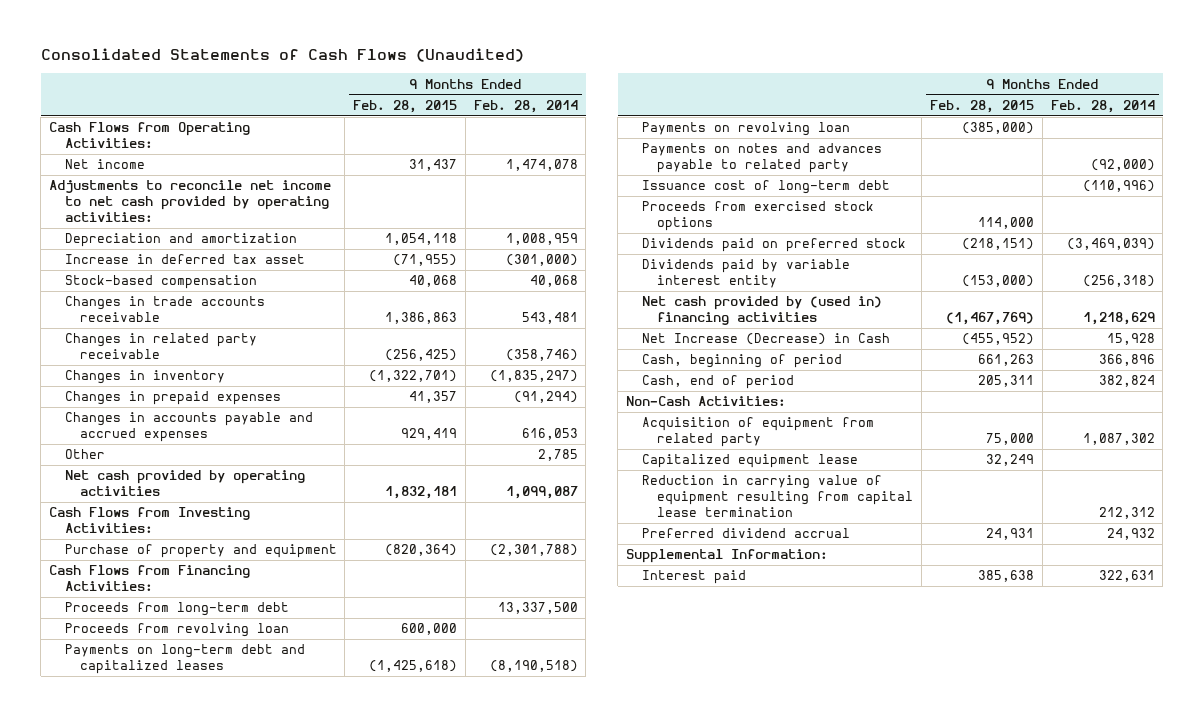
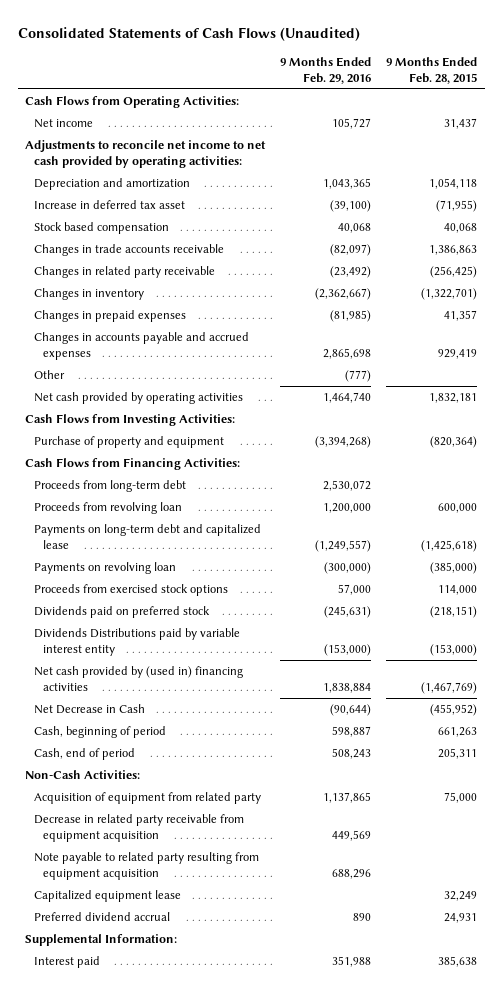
- | 9 Months Ended Feb. 28, 2015 | 9 Months Ended Feb. 28, 2014
+ | 9 Months Ended Feb. 29, 2016 | 9 Months Ended Feb. 28, 2015
- Stock-based compensation | 40,068 | 40,068
+ Stock based compensation | 40,068 | 40,068
- Payments on long-term debt and capitalized leases | (1,425,618) | (8,190,518)
+ Payments on long-term debt and capitalized lease | (1,249,557) | (1,425,618)
- Payments on notes and advances payable to related party | | (92,000)
- Issuance cost of long-term debt | | (110,996)
- Dividends paid by variable interest entity | (153,000) | (256,318)
+ Dividends Distributions paid by variable interest entity | (153,000) | (153,000)
- Net Increase (Decrease) in Cash | (455,952) | 15,928
+ Net Decrease in Cash | (90,644) | (455,952)
+ Decrease in related party receivable from equipment acquisition | 449,569 |
+ Note payable to related party resulting from equipment acquisition | 688,296 |
- Reduction in carrying value of equipment resulting from capital lease termination | | 212,312

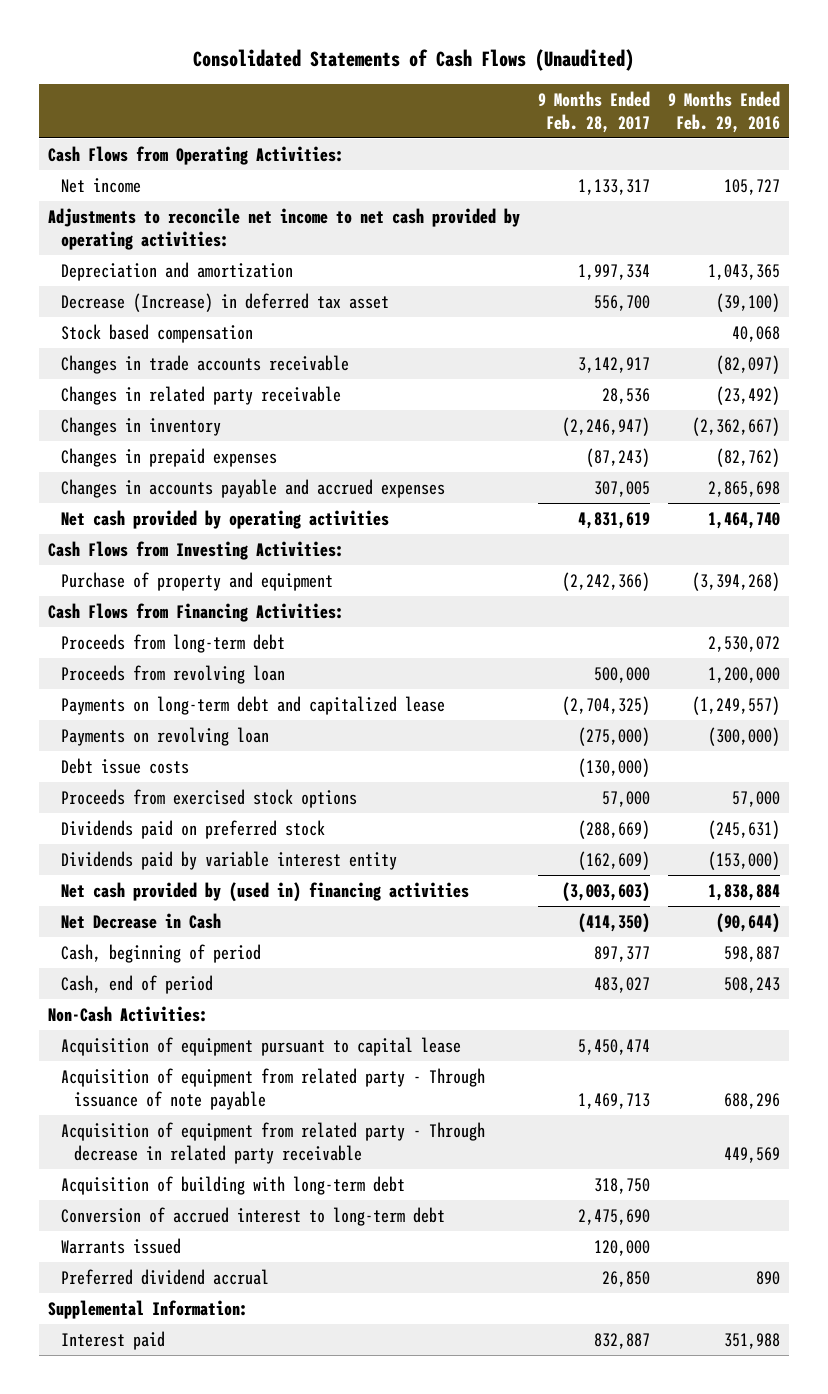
- | 9 Months Ended Feb. 29, 2016 | 9 Months Ended Feb. 28, 2015
+ | 9 Months Ended Feb. 28, 2017 | 9 Months Ended Feb. 29, 2016
- Increase in deferred tax asset | (39,100) | (71,955)
+ Decrease (Increase) in deferred tax asset | 556,700 | (39,100)
- Changes in prepaid expenses | (81,985) | 41,357
+ Changes in prepaid expenses | (87,243) | (82,762)
- Other | (777) |
+ Debt issue costs | (130,000) |
- Dividends Distributions paid by variable interest entity | (153,000) | (153,000)
+ Dividends paid by variable interest entity | (162,609) | (153,000)
- Acquisition of equipment from related party | 1,137,865 | 75,000
- Decrease in related party receivable from equipment acquisition | 449,569 |
- Note payable to related party resulting from equipment acquisition | 688,296 |
- Capitalized equipment lease | | 32,249
+ Acquisition of equipment pursuant to capital lease | 5,450,474 |
+ Acquisition of equipment from related party - Through issuance of note payable | 1,469,713 | 688,296
+ Acquisition of equipment from related party - Through decrease in related party receivable | | 449,569
+ Acquisition of building with long-term debt | 318,750 |
+ Conversion of accrued interest to long-term debt | 2,475,690 |
+ Warrants issued | 120,000 |

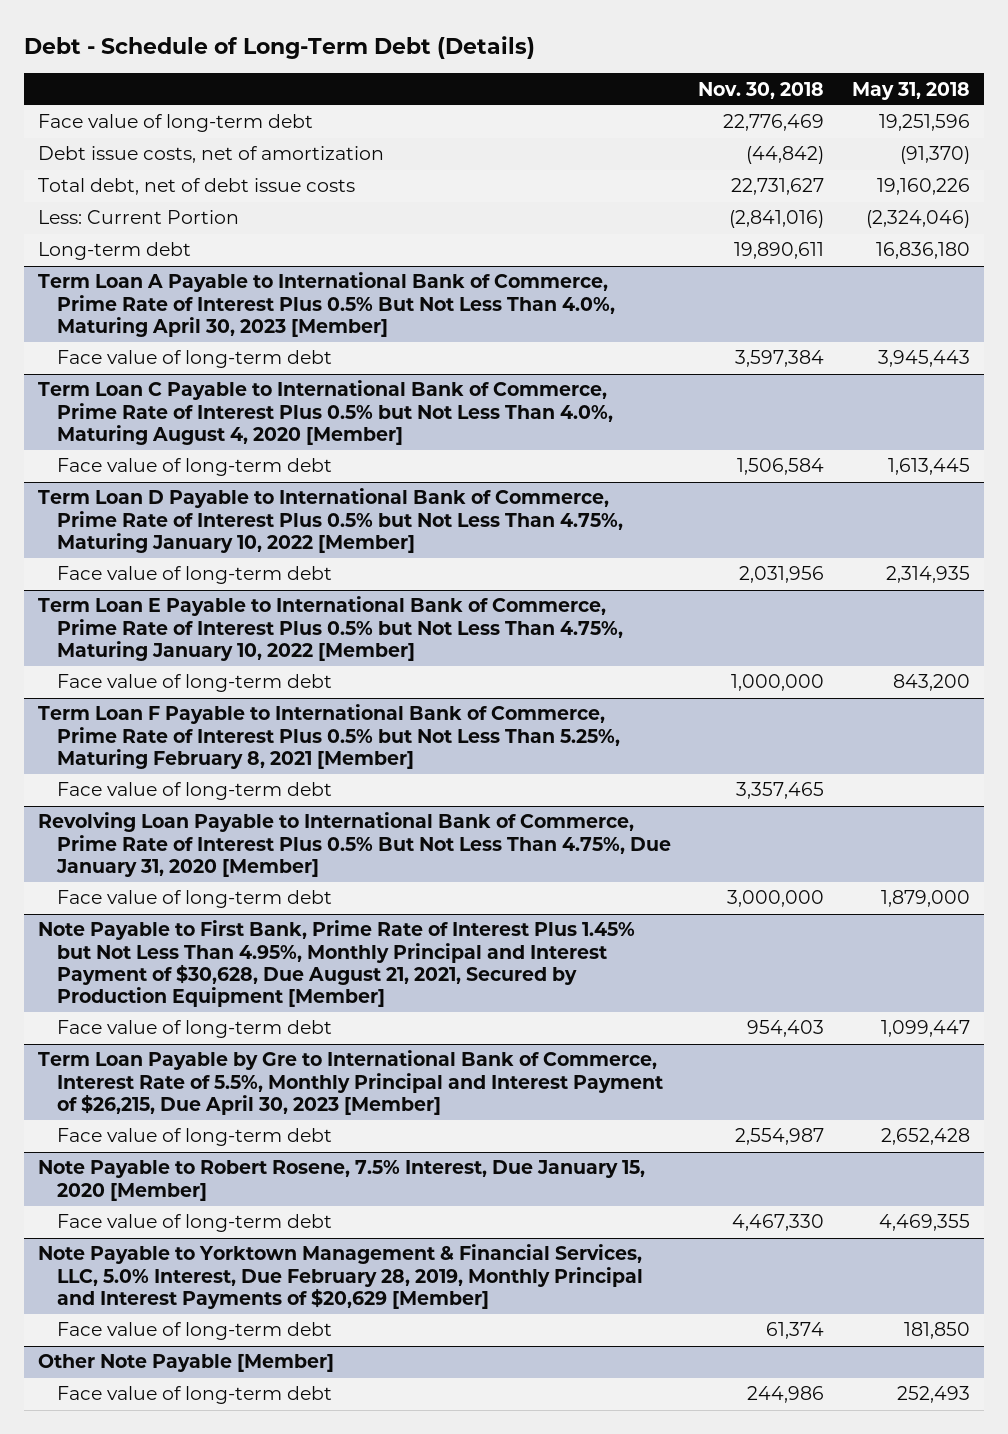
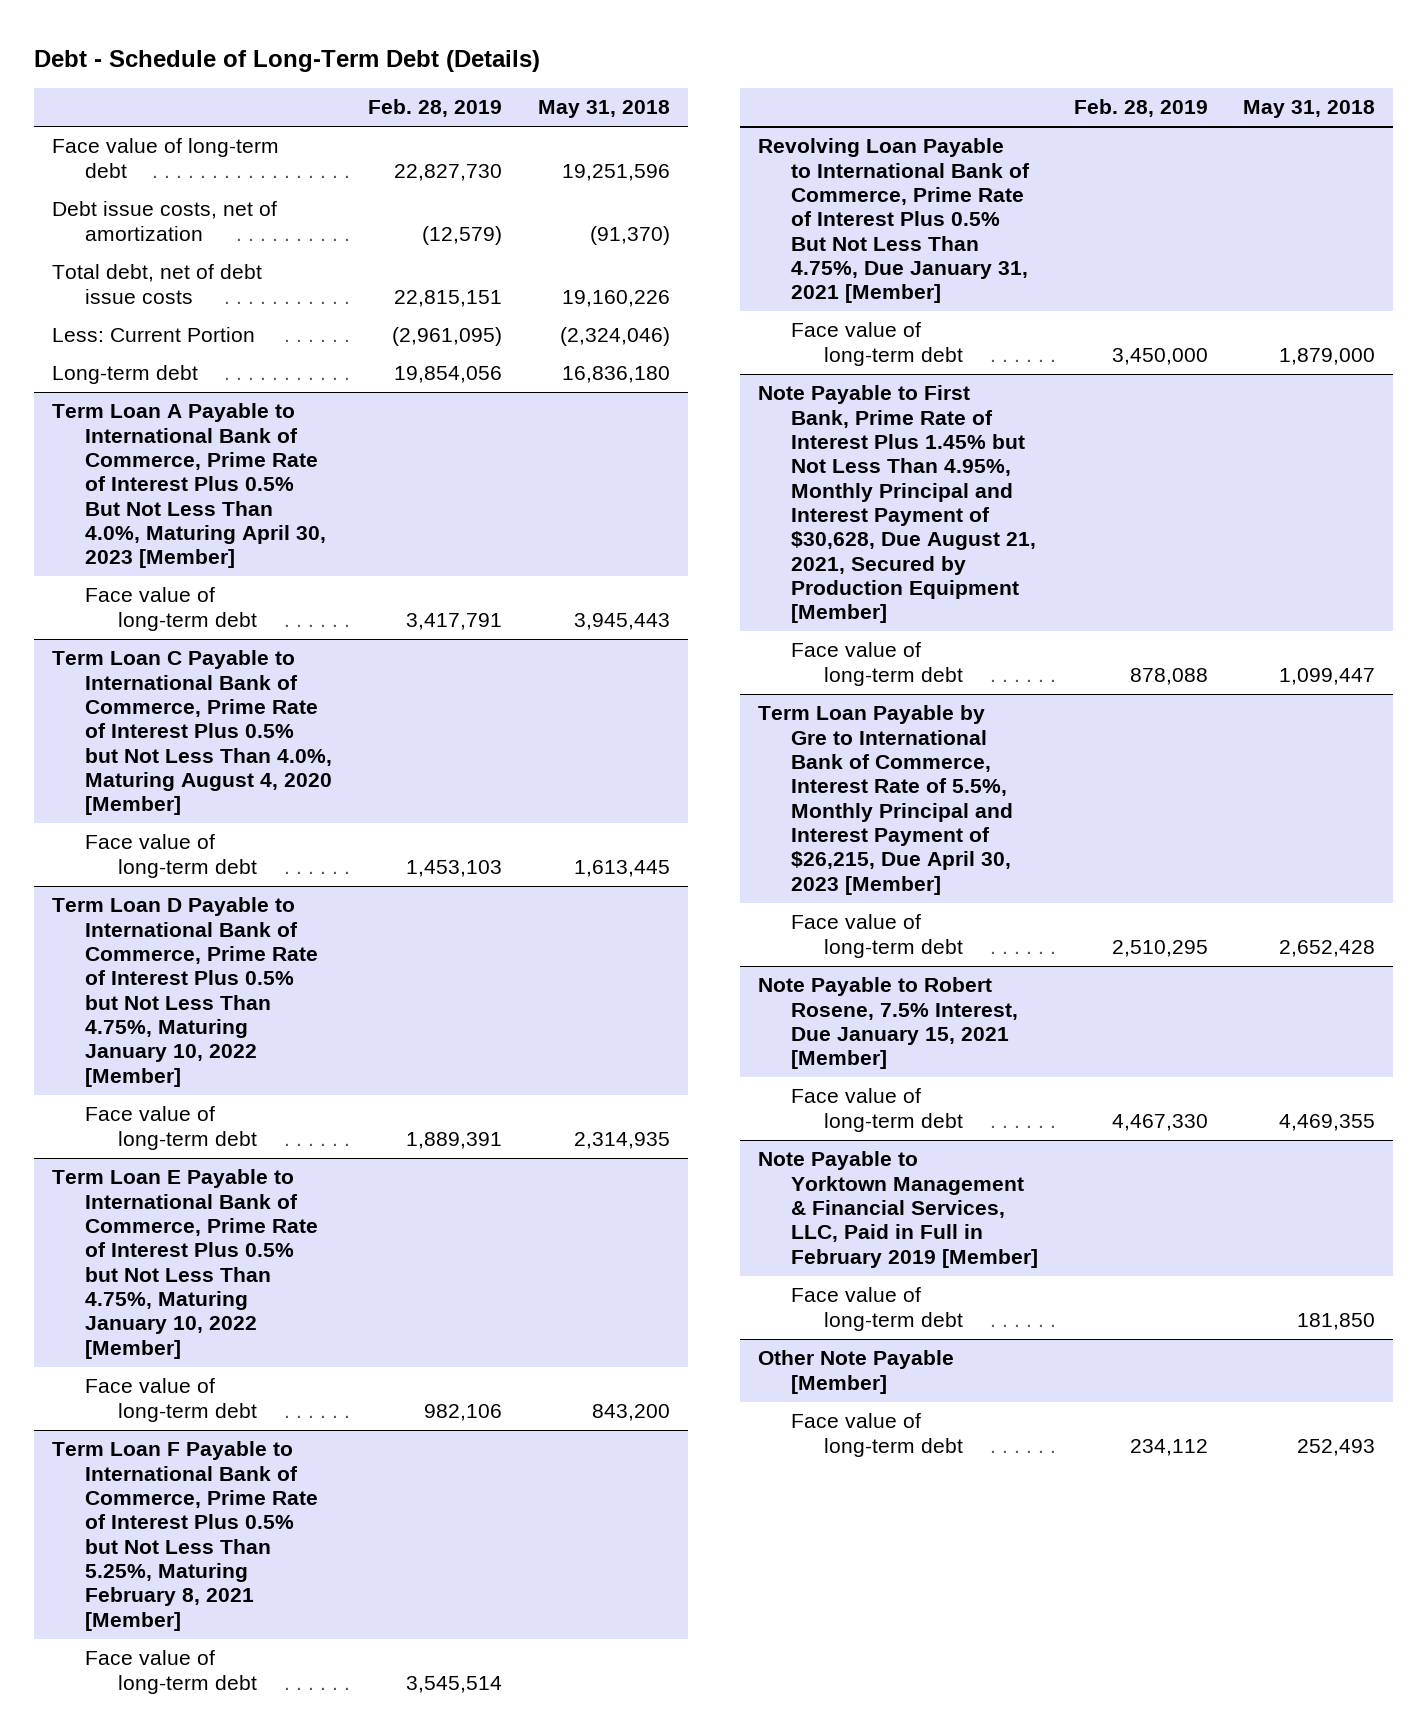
- | Nov. 30, 2018 | May 31, 2018
+ | Feb. 28, 2019 | May 31, 2018
- Revolving Loan Payable to International Bank of Commerce, Prime Rate of Interest Plus 0.5% But Not Less Than 4.75%, Due January 31, 2020 [Member]
+ Revolving Loan Payable to International Bank of Commerce, Prime Rate of Interest Plus 0.5% But Not Less Than 4.75%, Due January 31, 2021 [Member]
- Note Payable to Robert Rosene, 7.5% Interest, Due January 15, 2020 [Member]
+ Note Payable to Robert Rosene, 7.5% Interest, Due January 15, 2021 [Member]
- Note Payable to Yorktown Management & Financial Services, LLC, 5.0% Interest, Due February 28, 2019, Monthly Principal and Interest Payments of $20,629 [Member]
+ Note Payable to Yorktown Management & Financial Services, LLC, Paid in Full in February 2019 [Member]

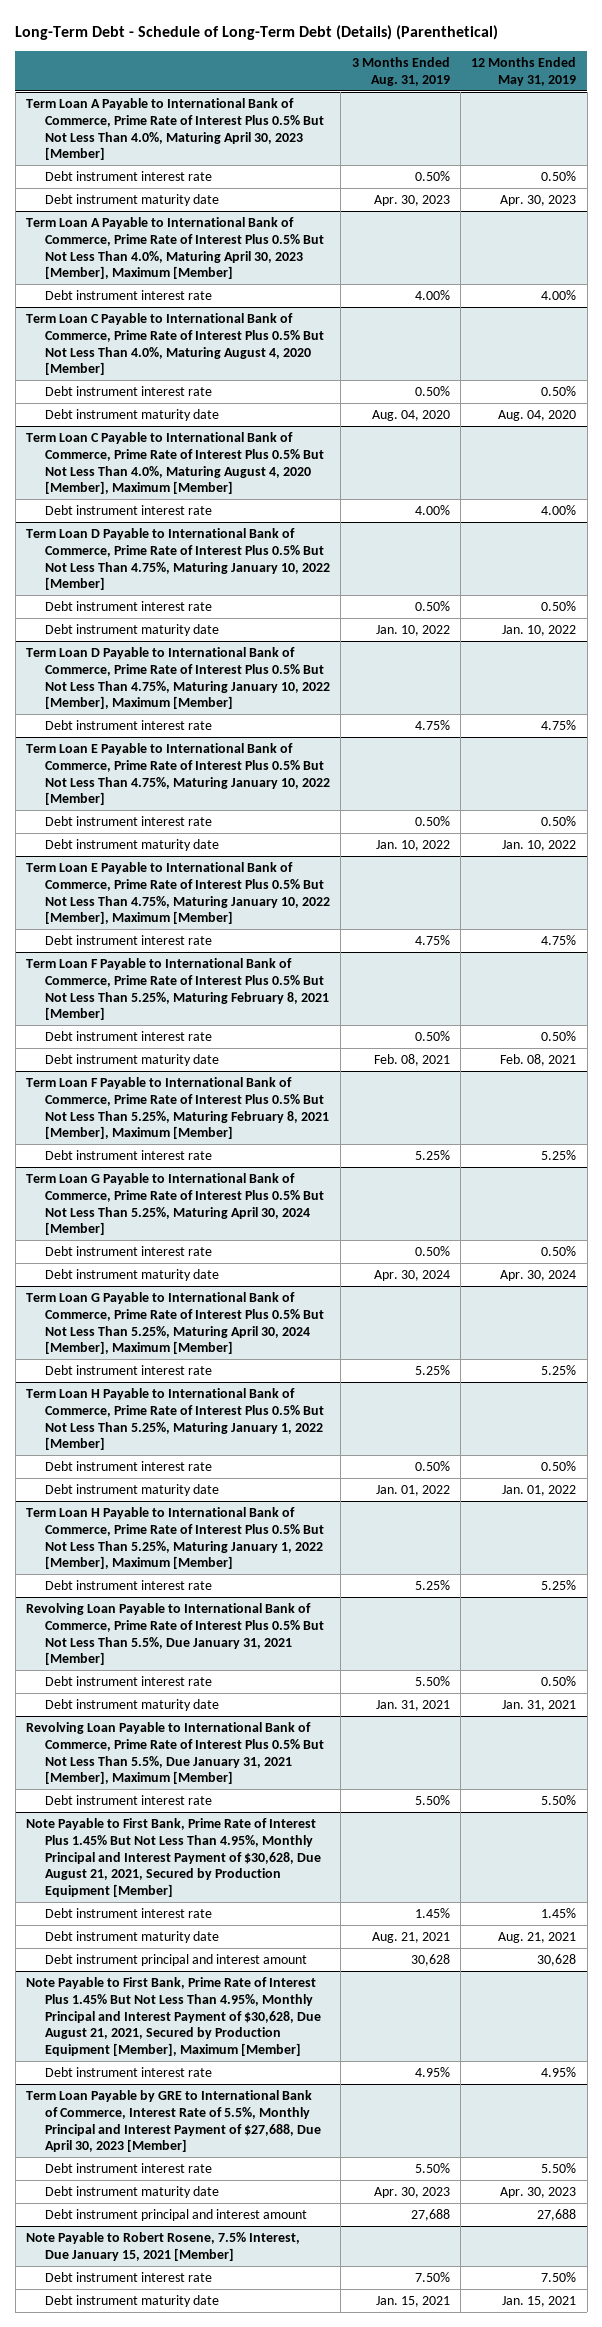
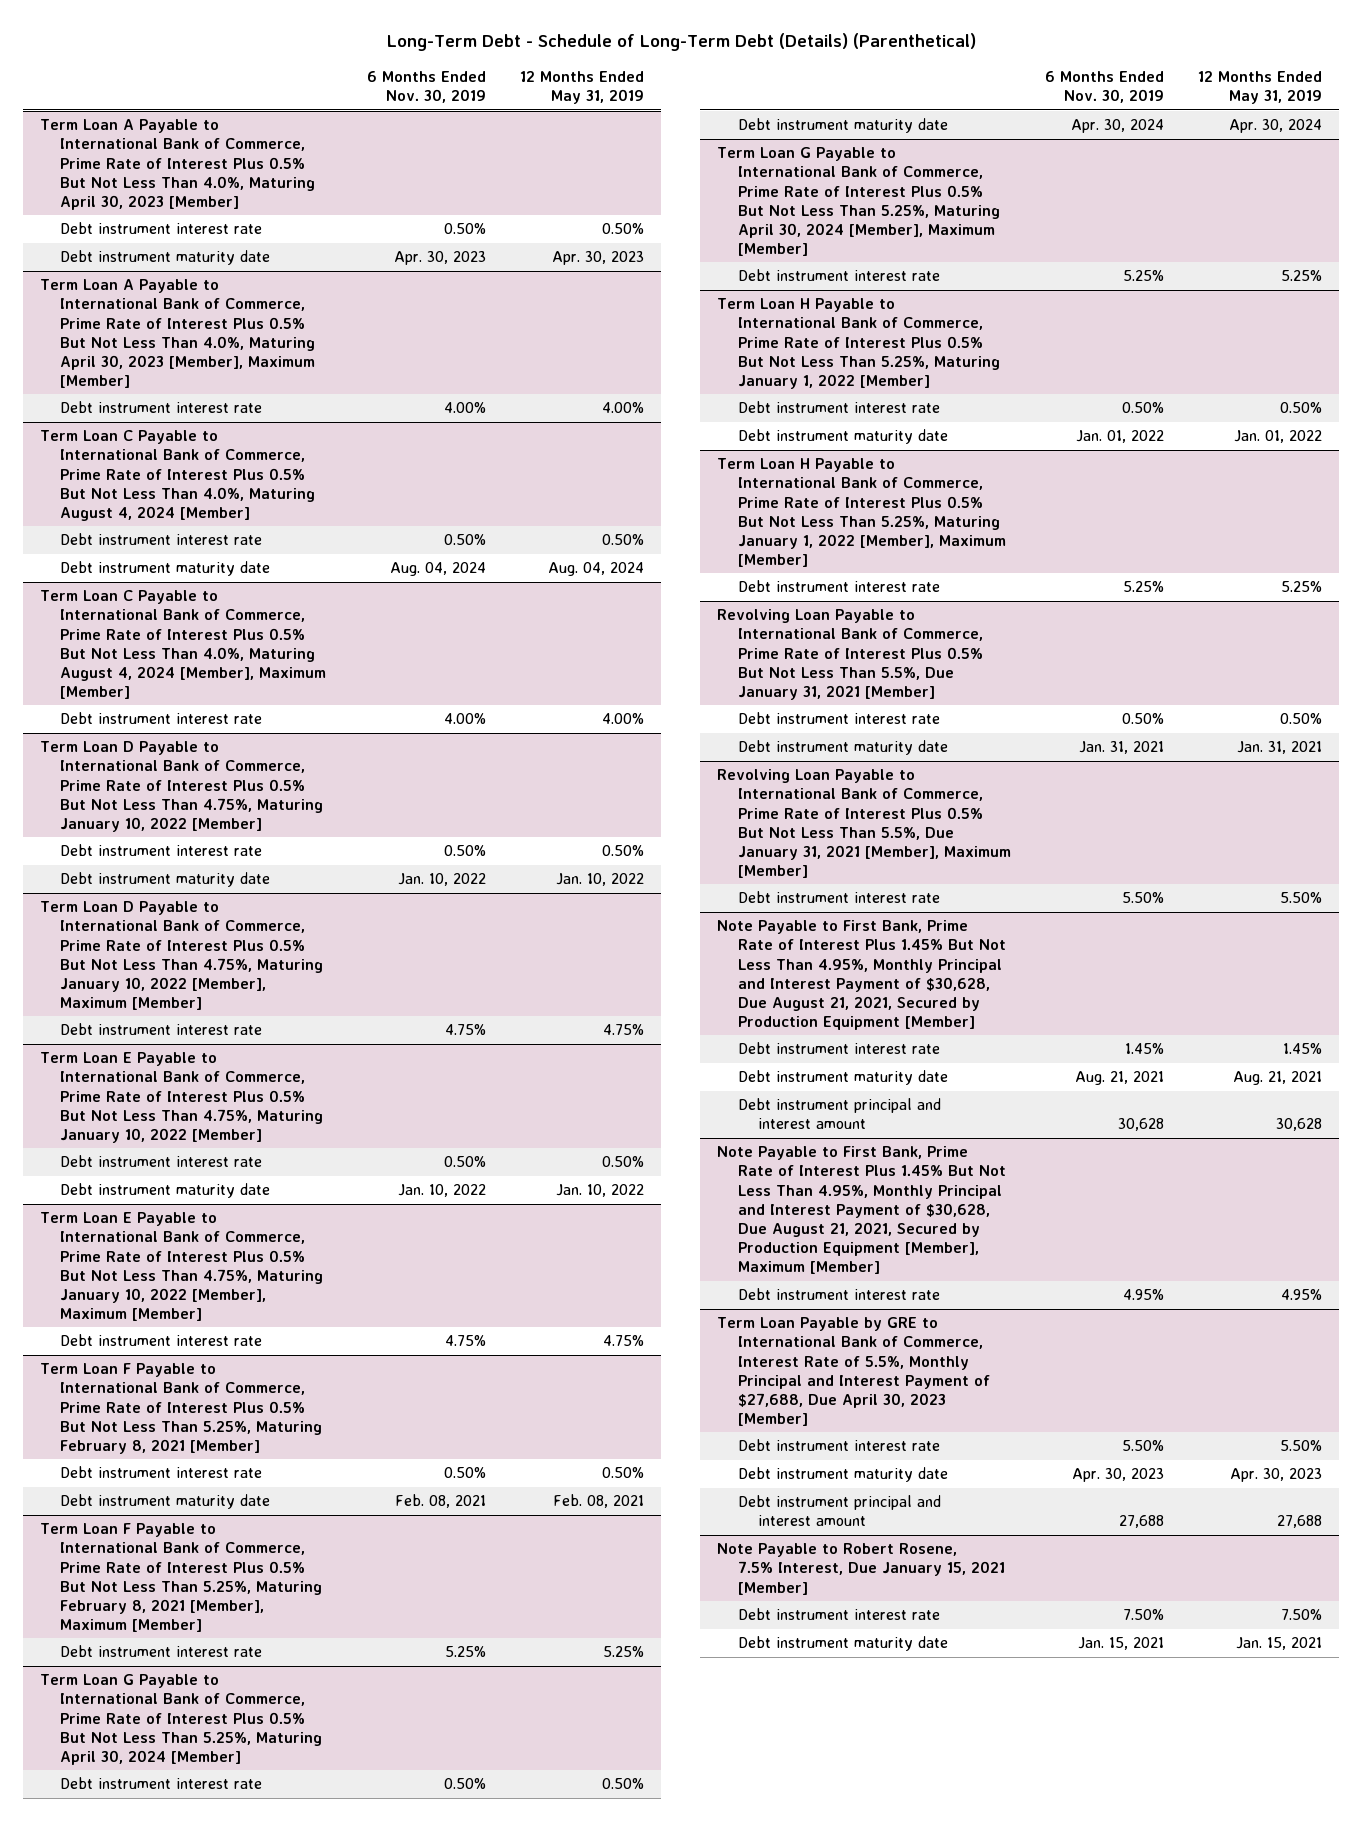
- | 3 Months Ended Aug. 31, 2019 | 12 Months Ended May 31, 2019
+ | 6 Months Ended Nov. 30, 2019 | 12 Months Ended May 31, 2019
- Term Loan C Payable to International Bank of Commerce, Prime Rate of Interest Plus 0.5% But Not Less Than 4.0%, Maturing August 4, 2020 [Member]
+ Term Loan C Payable to International Bank of Commerce, Prime Rate of Interest Plus 0.5% But Not Less Than 4.0%, Maturing August 4, 2024 [Member]
- Debt instrument maturity date | Aug. 04, 2020 | Aug. 04, 2020
- Term Loan C Payable to International Bank of Commerce, Prime Rate of Interest Plus 0.5% But Not Less Than 4.0%, Maturing August 4, 2020 [Member], Maximum [Member]
+ Debt instrument maturity date | Aug. 04, 2024 | Aug. 04, 2024
+ Term Loan C Payable to International Bank of Commerce, Prime Rate of Interest Plus 0.5% But Not Less Than 4.0%, Maturing August 4, 2024 [Member], Maximum [Member]

